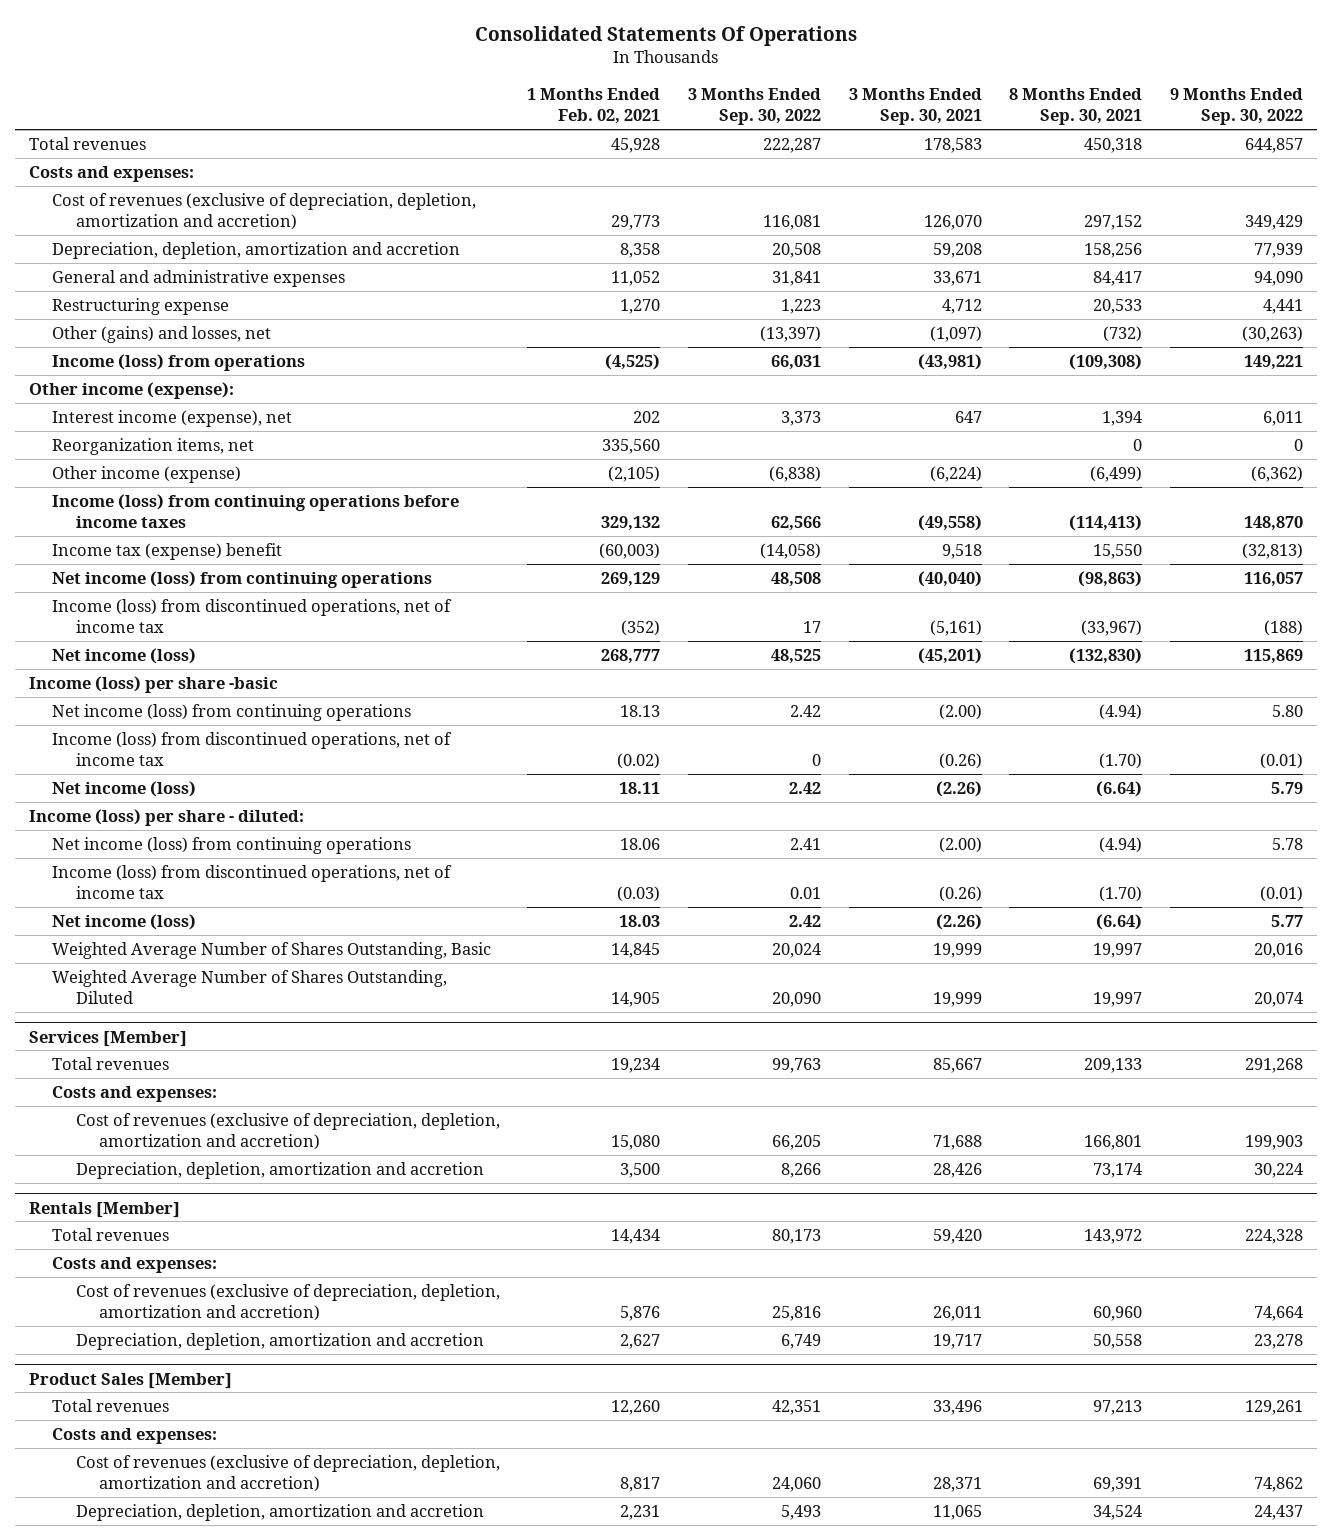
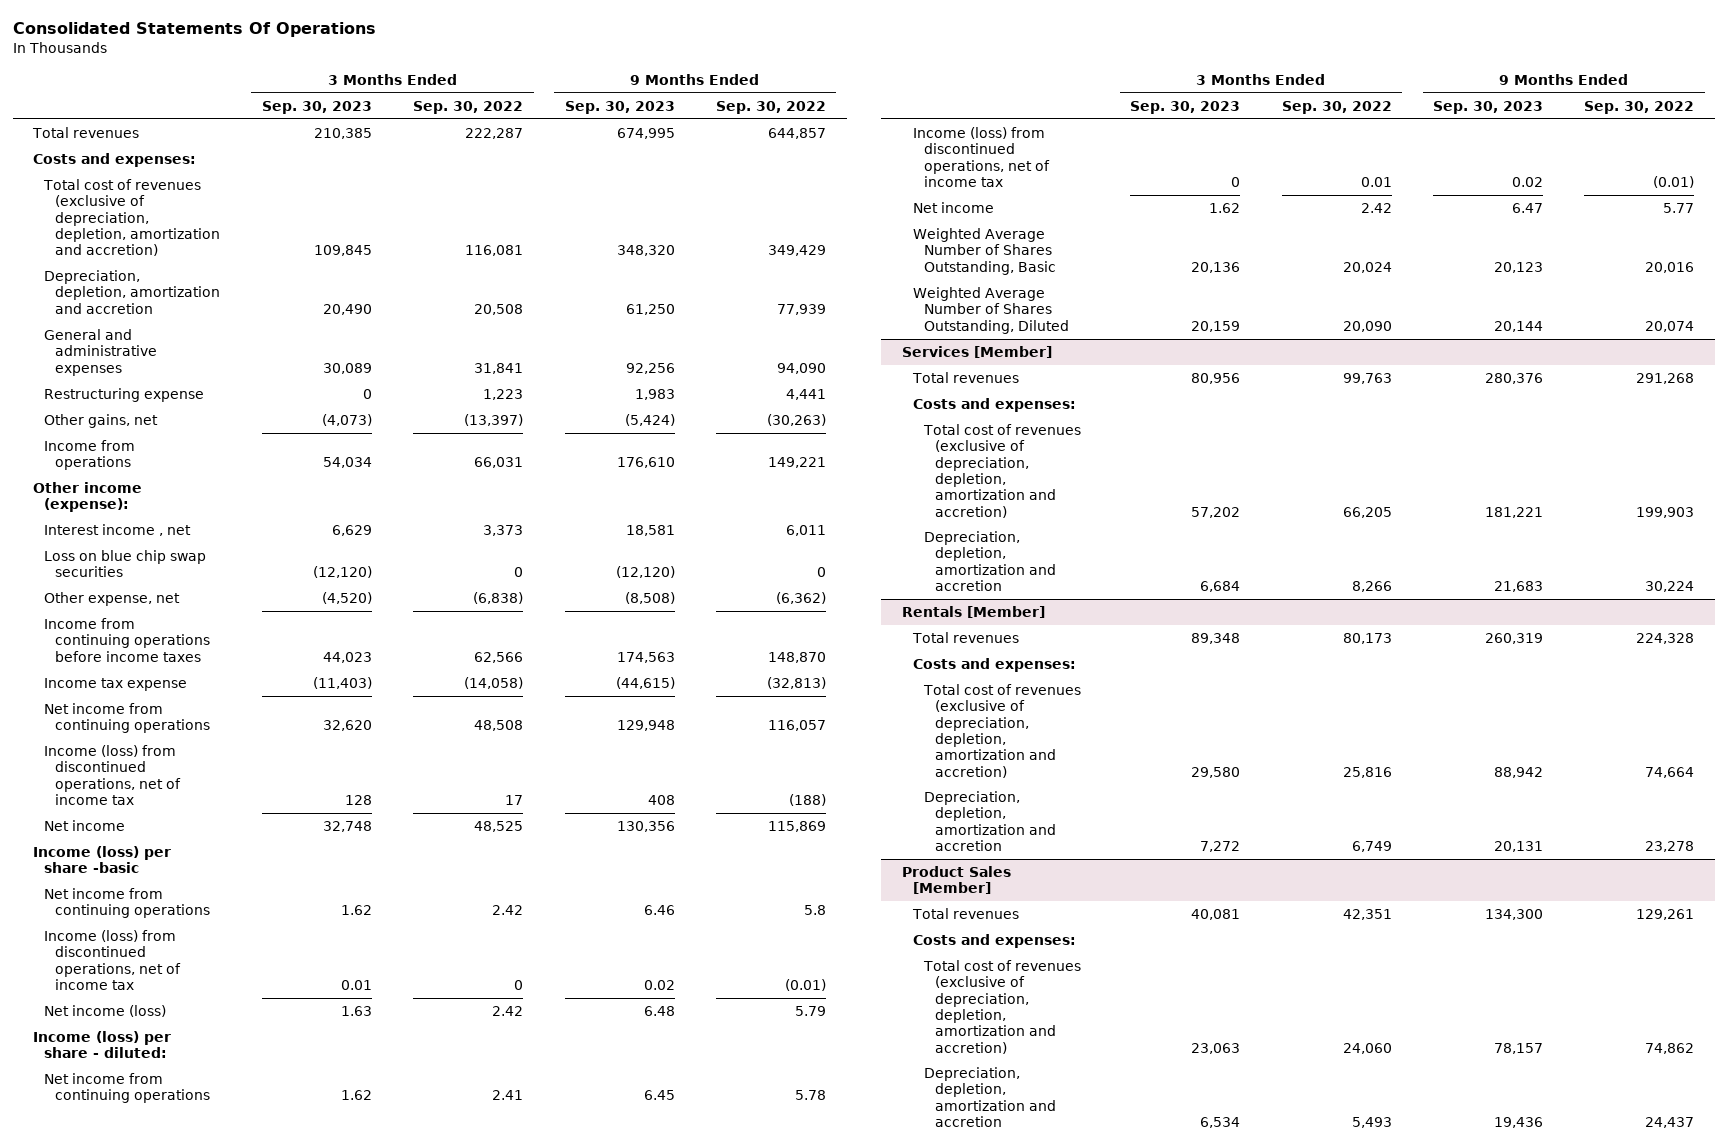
- | 1 Months Ended Feb. 02, 2021 | 3 Months Ended Sep. 30, 2022 | 3 Months Ended Sep. 30, 2021 | 8 Months Ended Sep. 30, 2021 | 9 Months Ended Sep. 30, 2022
+ | 3 Months Ended Sep. 30, 2023 | 3 Months Ended Sep. 30, 2022 | 9 Months Ended Sep. 30, 2023 | 9 Months Ended Sep. 30, 2022
- Cost of revenues (exclusive of depreciation, depletion, amortization and accretion) | 29,773 | 116,081 | 126,070 | 297,152 | 349,429
+ Total cost of revenues (exclusive of depreciation, depletion, amortization and accretion) | 109,845 | 116,081 | 348,320 | 349,429
- Other (gains) and losses, net | | (13,397) | (1,097) | (732) | (30,263)
- Income (loss) from operations | (4,525) | 66,031 | (43,981) | (109,308) | 149,221
+ Other gains, net | (4,073) | (13,397) | (5,424) | (30,263)
+ Income from operations | 54,034 | 66,031 | 176,610 | 149,221
- Interest income (expense), net | 202 | 3,373 | 647 | 1,394 | 6,011
- Reorganization items, net | 335,560 | | | 0 | 0
- Other income (expense) | (2,105) | (6,838) | (6,224) | (6,499) | (6,362)
- Income (loss) from continuing operations before income taxes | 329,132 | 62,566 | (49,558) | (114,413) | 148,870
- Income tax (expense) benefit | (60,003) | (14,058) | 9,518 | 15,550 | (32,813)
- Net income (loss) from continuing operations | 269,129 | 48,508 | (40,040) | (98,863) | 116,057
+ Interest income , net | 6,629 | 3,373 | 18,581 | 6,011
+ Loss on blue chip swap securities | (12,120) | 0 | (12,120) | 0
+ Other expense, net | (4,520) | (6,838) | (8,508) | (6,362)
+ Income from continuing operations before income taxes | 44,023 | 62,566 | 174,563 | 148,870
+ Income tax expense | (11,403) | (14,058) | (44,615) | (32,813)
+ Net income from continuing operations | 32,620 | 48,508 | 129,948 | 116,057
- Net income (loss) | 268,777 | 48,525 | (45,201) | (132,830) | 115,869
+ Net income | 32,748 | 48,525 | 130,356 | 115,869
- Net income (loss) from continuing operations | 18.13 | 2.42 | (2.00) | (4.94) | 5.80
+ Net income from continuing operations | 1.62 | 2.42 | 6.46 | 5.8
- Net income (loss) from continuing operations | 18.06 | 2.41 | (2.00) | (4.94) | 5.78
+ Net income from continuing operations | 1.62 | 2.41 | 6.45 | 5.78
- Net income (loss) | 18.03 | 2.42 | (2.26) | (6.64) | 5.77
+ Net income | 1.62 | 2.42 | 6.47 | 5.77
@ Services [Member]
- Cost of revenues (exclusive of depreciation, depletion, amortization and accretion) | 15,080 | 66,205 | 71,688 | 166,801 | 199,903
+ Total cost of revenues (exclusive of depreciation, depletion, amortization and accretion) | 57,202 | 66,205 | 181,221 | 199,903
@ Rentals [Member]
- Cost of revenues (exclusive of depreciation, depletion, amortization and accretion) | 5,876 | 25,816 | 26,011 | 60,960 | 74,664
+ Total cost of revenues (exclusive of depreciation, depletion, amortization and accretion) | 29,580 | 25,816 | 88,942 | 74,664
@ Product Sales [Member]
- Cost of revenues (exclusive of depreciation, depletion, amortization and accretion) | 8,817 | 24,060 | 28,371 | 69,391 | 74,862
+ Total cost of revenues (exclusive of depreciation, depletion, amortization and accretion) | 23,063 | 24,060 | 78,157 | 74,862

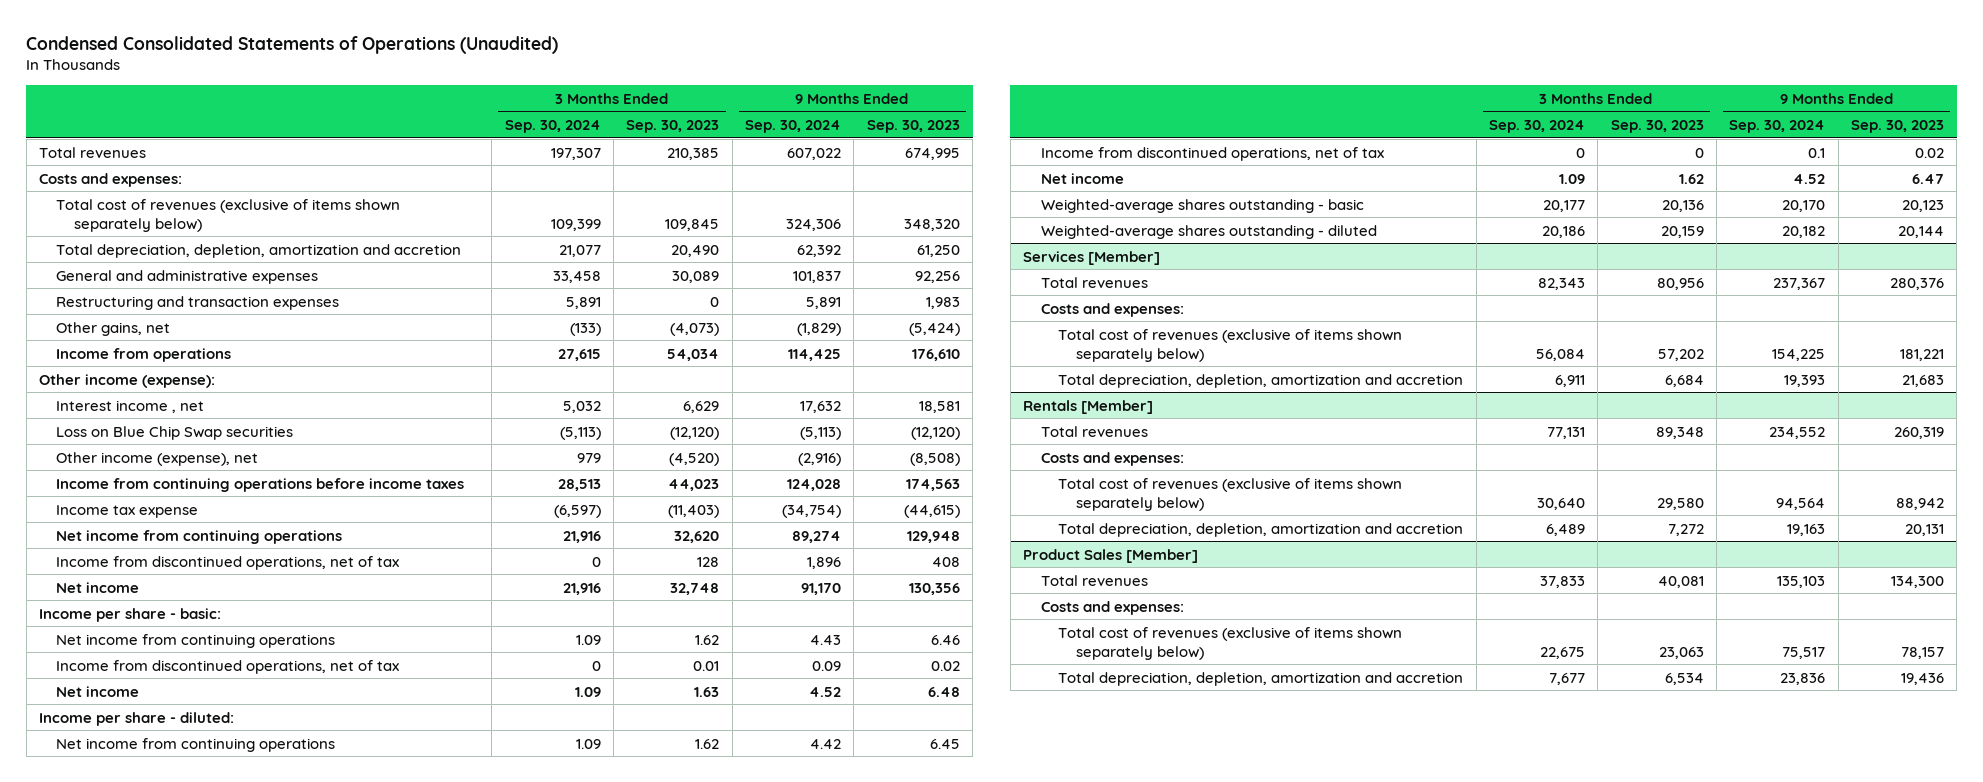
- Consolidated Statements Of Operations
+ Condensed Consolidated Statements of Operations (Unaudited)
- | 3 Months Ended Sep. 30, 2023 | 3 Months Ended Sep. 30, 2022 | 9 Months Ended Sep. 30, 2023 | 9 Months Ended Sep. 30, 2022
+ | 3 Months Ended Sep. 30, 2024 | 3 Months Ended Sep. 30, 2023 | 9 Months Ended Sep. 30, 2024 | 9 Months Ended Sep. 30, 2023
- Total cost of revenues (exclusive of depreciation, depletion, amortization and accretion) | 109,845 | 116,081 | 348,320 | 349,429
- Depreciation, depletion, amortization and accretion | 20,490 | 20,508 | 61,250 | 77,939
+ Total cost of revenues (exclusive of items shown separately below) | 109,399 | 109,845 | 324,306 | 348,320
+ Total depreciation, depletion, amortization and accretion | 21,077 | 20,490 | 62,392 | 61,250
- Restructuring expense | 0 | 1,223 | 1,983 | 4,441
+ Restructuring and transaction expenses | 5,891 | 0 | 5,891 | 1,983
- Loss on blue chip swap securities | (12,120) | 0 | (12,120) | 0
- Other expense, net | (4,520) | (6,838) | (8,508) | (6,362)
+ Loss on Blue Chip Swap securities | (5,113) | (12,120) | (5,113) | (12,120)
+ Other income (expense), net | 979 | (4,520) | (2,916) | (8,508)
- Income (loss) from discontinued operations, net of income tax | 128 | 17 | 408 | (188)
+ Income from discontinued operations, net of tax | 0 | 128 | 1,896 | 408
- Income (loss) per share -basic
+ Income per share - basic:
- Income (loss) from discontinued operations, net of income tax | 0.01 | 0 | 0.02 | (0.01)
- Net income (loss) | 1.63 | 2.42 | 6.48 | 5.79
- Income (loss) per share - diluted:
+ Income from discontinued operations, net of tax | 0 | 0.01 | 0.09 | 0.02
+ Net income | 1.09 | 1.63 | 4.52 | 6.48
+ Income per share - diluted:
- Income (loss) from discontinued operations, net of income tax | 0 | 0.01 | 0.02 | (0.01)
+ Income from discontinued operations, net of tax | 0 | 0 | 0.1 | 0.02
- Weighted Average Number of Shares Outstanding, Basic | 20,136 | 20,024 | 20,123 | 20,016
- Weighted Average Number of Shares Outstanding, Diluted | 20,159 | 20,090 | 20,144 | 20,074
+ Weighted-average shares outstanding - basic | 20,177 | 20,136 | 20,170 | 20,123
+ Weighted-average shares outstanding - diluted | 20,186 | 20,159 | 20,182 | 20,144
@ Services [Member]
- Total cost of revenues (exclusive of depreciation, depletion, amortization and accretion) | 57,202 | 66,205 | 181,221 | 199,903
- Depreciation, depletion, amortization and accretion | 6,684 | 8,266 | 21,683 | 30,224
+ Total cost of revenues (exclusive of items shown separately below) | 56,084 | 57,202 | 154,225 | 181,221
+ Total depreciation, depletion, amortization and accretion | 6,911 | 6,684 | 19,393 | 21,683
@ Rentals [Member]
- Total cost of revenues (exclusive of depreciation, depletion, amortization and accretion) | 29,580 | 25,816 | 88,942 | 74,664
- Depreciation, depletion, amortization and accretion | 7,272 | 6,749 | 20,131 | 23,278
+ Total cost of revenues (exclusive of items shown separately below) | 30,640 | 29,580 | 94,564 | 88,942
+ Total depreciation, depletion, amortization and accretion | 6,489 | 7,272 | 19,163 | 20,131
@ Product Sales [Member]
- Total cost of revenues (exclusive of depreciation, depletion, amortization and accretion) | 23,063 | 24,060 | 78,157 | 74,862
- Depreciation, depletion, amortization and accretion | 6,534 | 5,493 | 19,436 | 24,437
+ Total cost of revenues (exclusive of items shown separately below) | 22,675 | 23,063 | 75,517 | 78,157
+ Total depreciation, depletion, amortization and accretion | 7,677 | 6,534 | 23,836 | 19,436

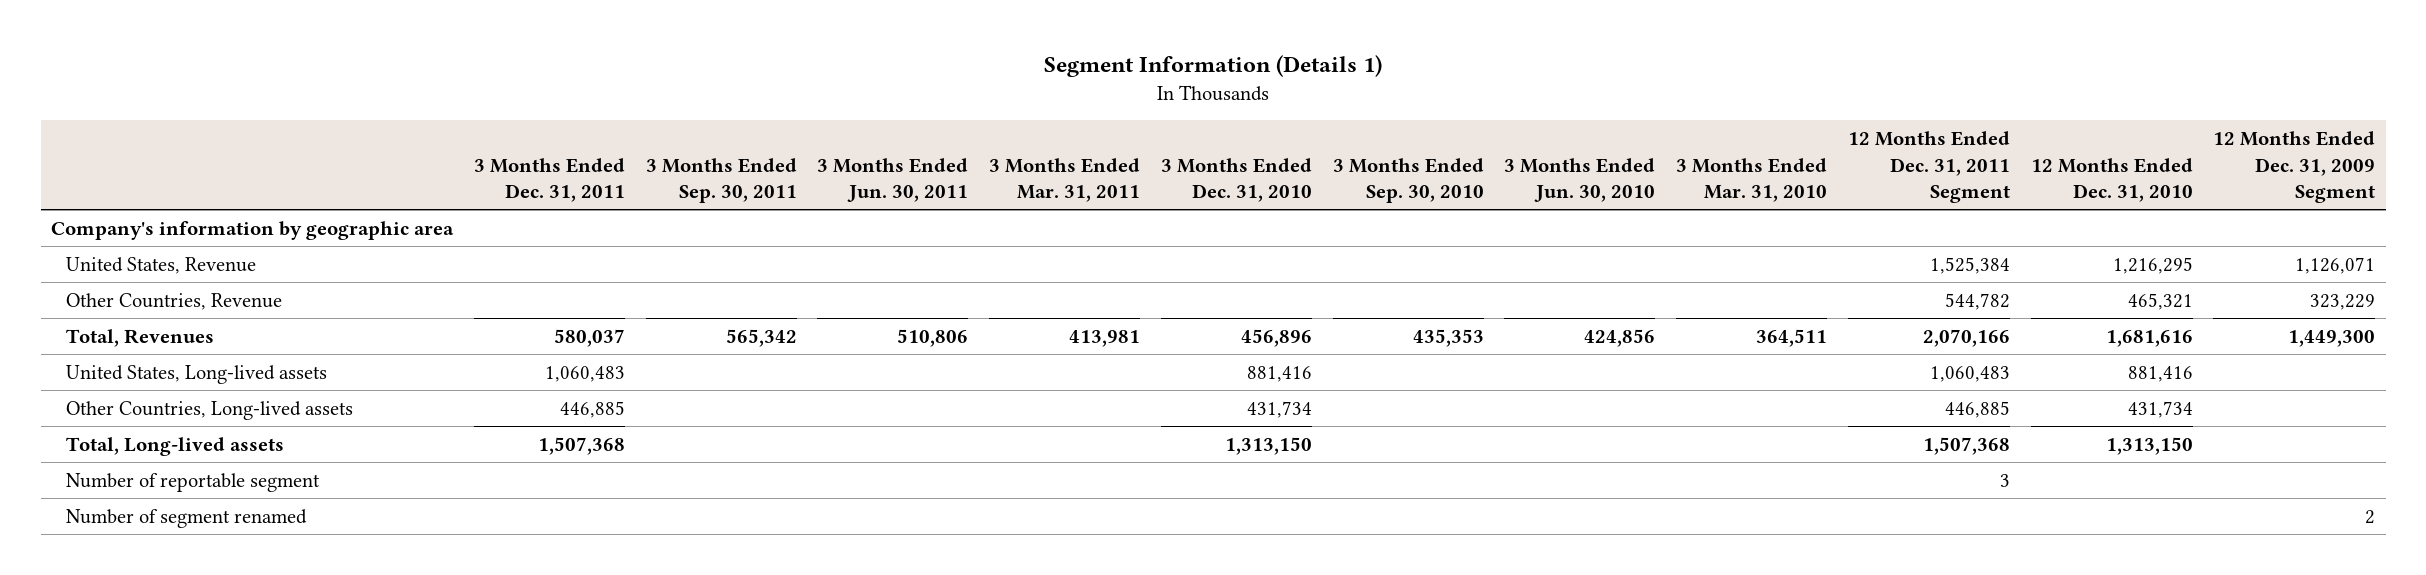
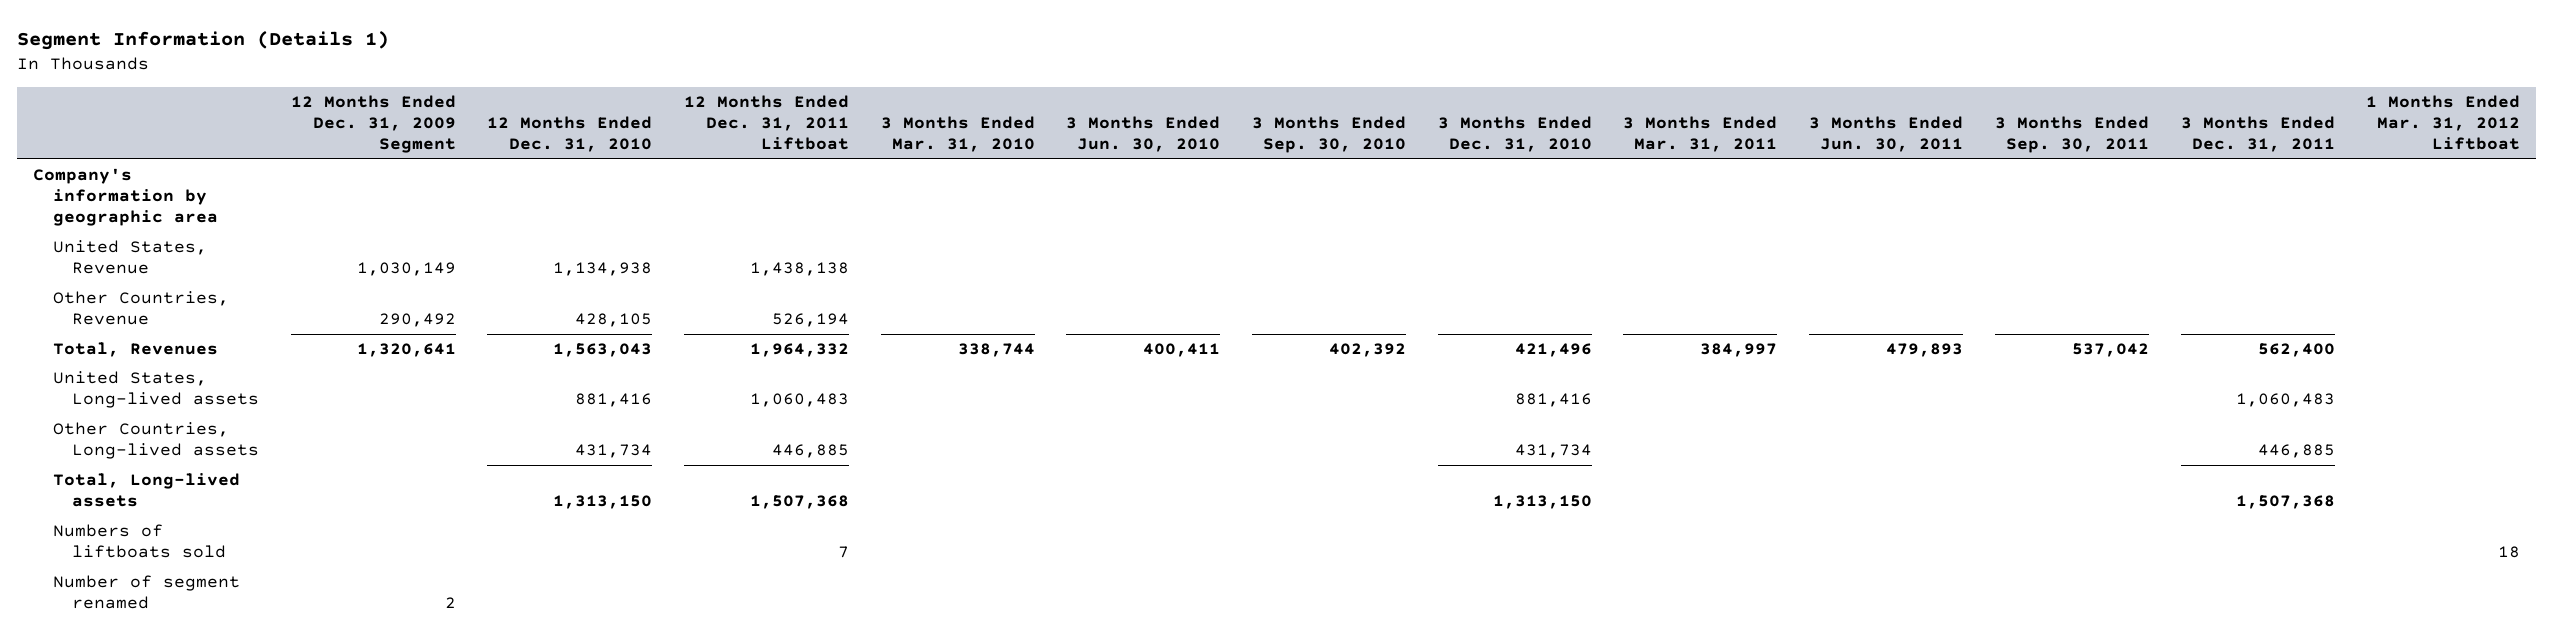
- | 3 Months Ended Dec. 31, 2011 | 3 Months Ended Sep. 30, 2011 | 3 Months Ended Jun. 30, 2011 | 3 Months Ended Mar. 31, 2011 | 3 Months Ended Dec. 31, 2010 | 3 Months Ended Sep. 30, 2010 | 3 Months Ended Jun. 30, 2010 | 3 Months Ended Mar. 31, 2010 | 12 Months Ended Dec. 31, 2011 Segment | 12 Months Ended Dec. 31, 2010 | 12 Months Ended Dec. 31, 2009 Segment
+ | 12 Months Ended Dec. 31, 2009 Segment | 12 Months Ended Dec. 31, 2010 | 12 Months Ended Dec. 31, 2011 Liftboat | 3 Months Ended Mar. 31, 2010 | 3 Months Ended Jun. 30, 2010 | 3 Months Ended Sep. 30, 2010 | 3 Months Ended Dec. 31, 2010 | 3 Months Ended Mar. 31, 2011 | 3 Months Ended Jun. 30, 2011 | 3 Months Ended Sep. 30, 2011 | 3 Months Ended Dec. 31, 2011 | 1 Months Ended Mar. 31, 2012 Liftboat
- United States, Revenue | | | | | | | | | 1,525,384 | 1,216,295 | 1,126,071
- Other Countries, Revenue | | | | | | | | | 544,782 | 465,321 | 323,229
- Total, Revenues | 580,037 | 565,342 | 510,806 | 413,981 | 456,896 | 435,353 | 424,856 | 364,511 | 2,070,166 | 1,681,616 | 1,449,300
+ United States, Revenue | 1,030,149 | 1,134,938 | 1,438,138 | | | | | | | | |
+ Other Countries, Revenue | 290,492 | 428,105 | 526,194 | | | | | | | | |
+ Total, Revenues | 1,320,641 | 1,563,043 | 1,964,332 | 338,744 | 400,411 | 402,392 | 421,496 | 384,997 | 479,893 | 537,042 | 562,400 |
- Number of reportable segment | | | | | | | | | 3 | |
+ Numbers of liftboats sold | | | 7 | | | | | | | | | 18

